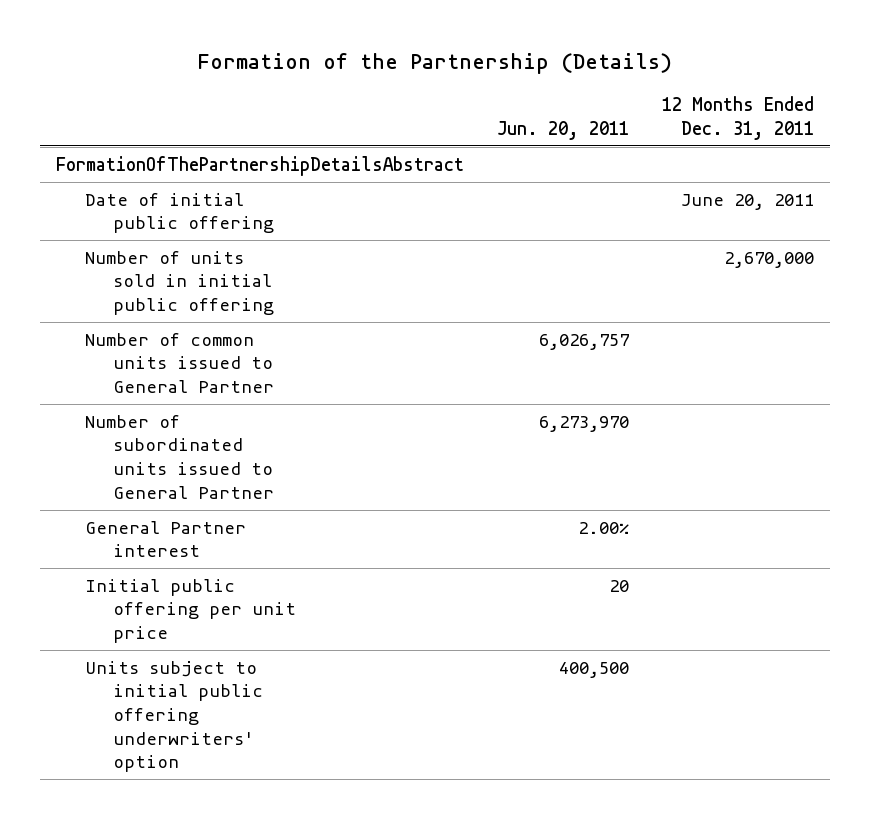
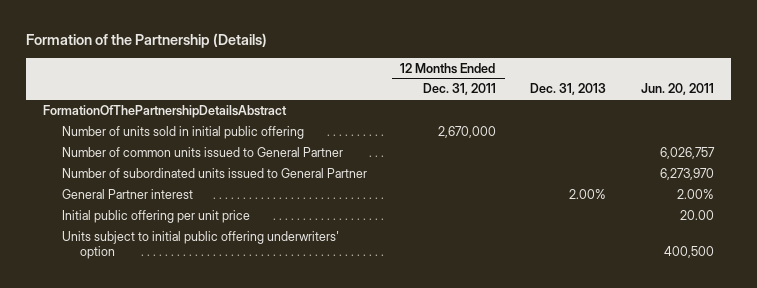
- | Jun. 20, 2011 | 12 Months Ended Dec. 31, 2011
+ | 12 Months Ended Dec. 31, 2011 | Dec. 31, 2013 | Jun. 20, 2011
- Date of initial public offering | | June 20, 2011
- Initial public offering per unit price | 20 |
+ Initial public offering per unit price | | | 20.00

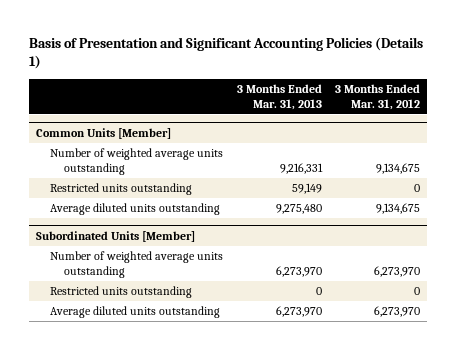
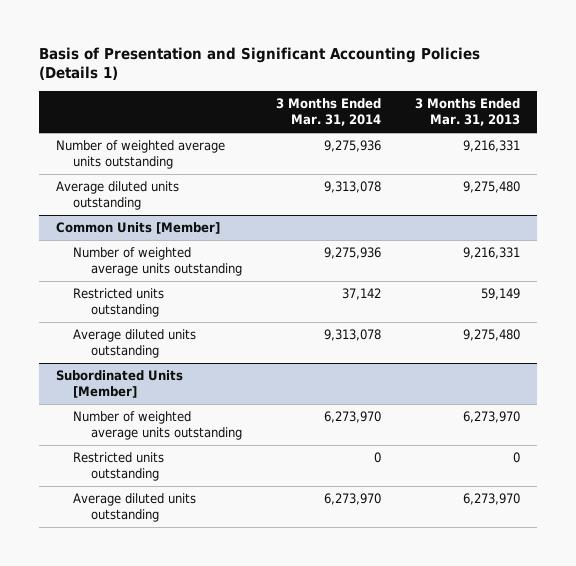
- | 3 Months Ended Mar. 31, 2013 | 3 Months Ended Mar. 31, 2012
+ | 3 Months Ended Mar. 31, 2014 | 3 Months Ended Mar. 31, 2013
+ Number of weighted average units outstanding | 9,275,936 | 9,216,331
+ Average diluted units outstanding | 9,313,078 | 9,275,480

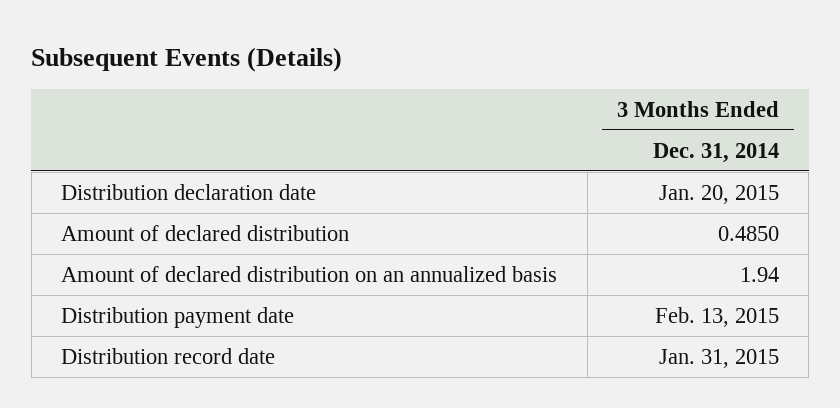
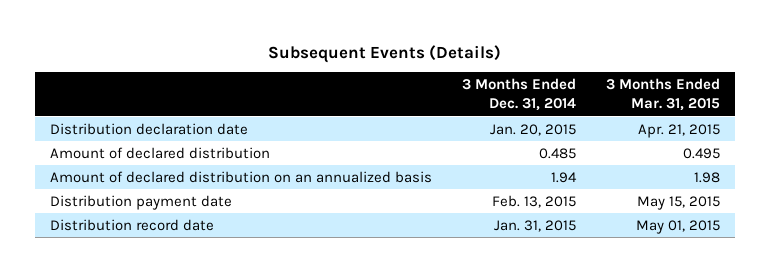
- | 3 Months Ended Dec. 31, 2014
+ | 3 Months Ended Dec. 31, 2014 | 3 Months Ended Mar. 31, 2015
- Amount of declared distribution | 0.4850
+ Amount of declared distribution | 0.485 | 0.495

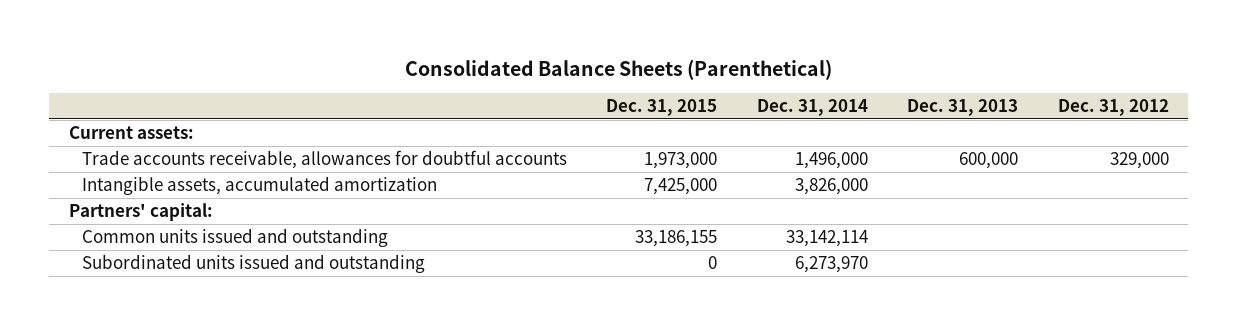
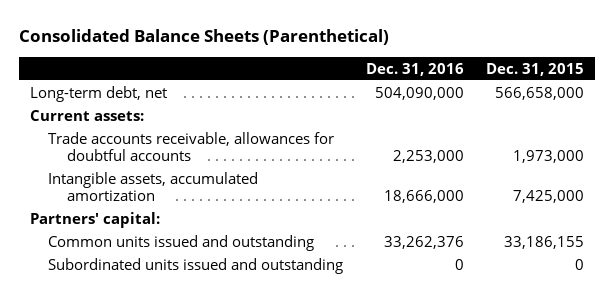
- | Dec. 31, 2015 | Dec. 31, 2014 | Dec. 31, 2013 | Dec. 31, 2012
+ | Dec. 31, 2016 | Dec. 31, 2015
+ Long-term debt, net | 504,090,000 | 566,658,000

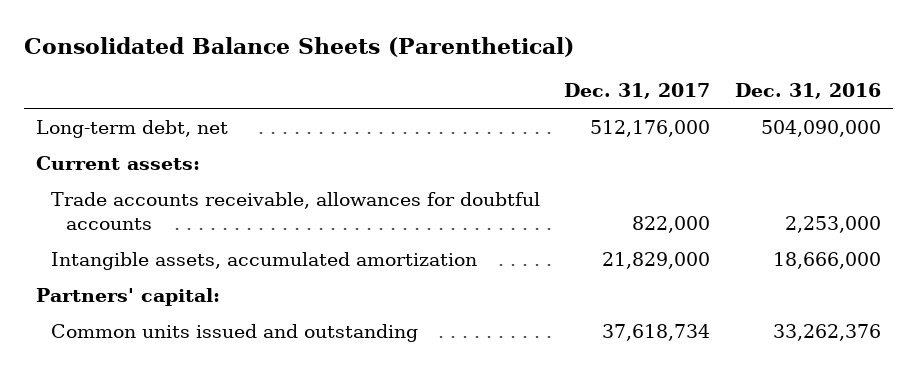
- | Dec. 31, 2016 | Dec. 31, 2015
+ | Dec. 31, 2017 | Dec. 31, 2016
- Subordinated units issued and outstanding | 0 | 0

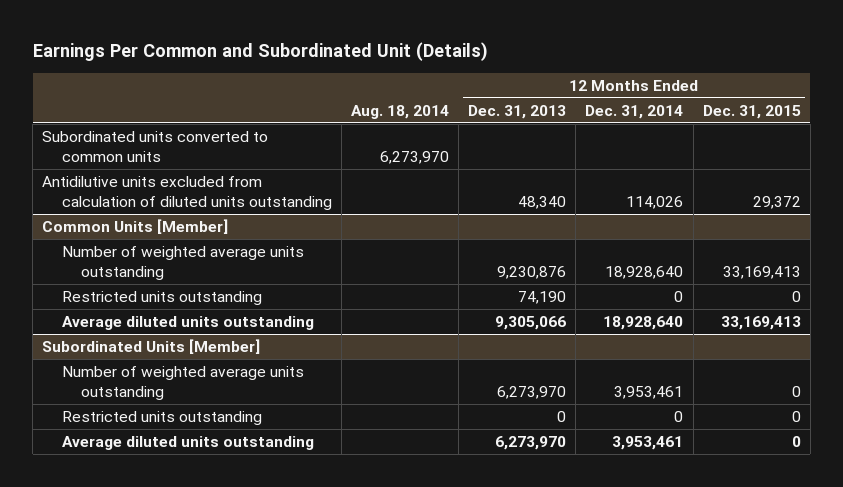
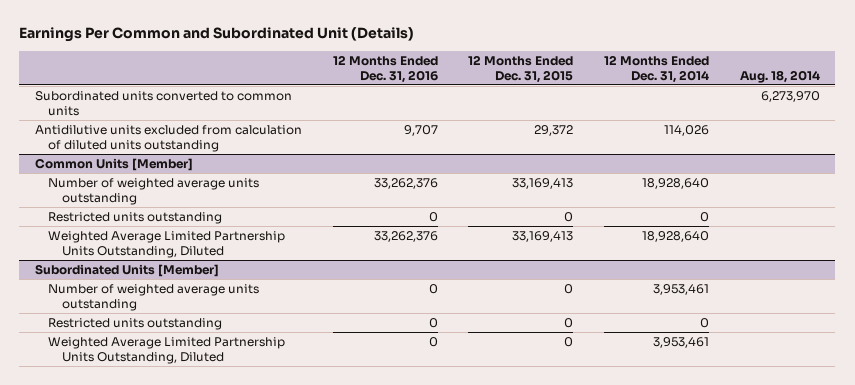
- | Aug. 18, 2014 | 12 Months Ended Dec. 31, 2013 | 12 Months Ended Dec. 31, 2014 | 12 Months Ended Dec. 31, 2015
+ | 12 Months Ended Dec. 31, 2016 | 12 Months Ended Dec. 31, 2015 | 12 Months Ended Dec. 31, 2014 | Aug. 18, 2014
@ Common Units [Member]
- Average diluted units outstanding | | 9,305,066 | 18,928,640 | 33,169,413
+ Weighted Average Limited Partnership Units Outstanding, Diluted | 33,262,376 | 33,169,413 | 18,928,640 |
@ Subordinated Units [Member]
- Average diluted units outstanding | | 6,273,970 | 3,953,461 | 0
+ Weighted Average Limited Partnership Units Outstanding, Diluted | 0 | 0 | 3,953,461 |

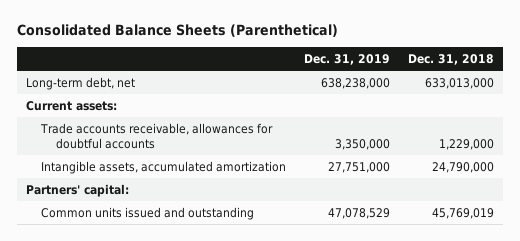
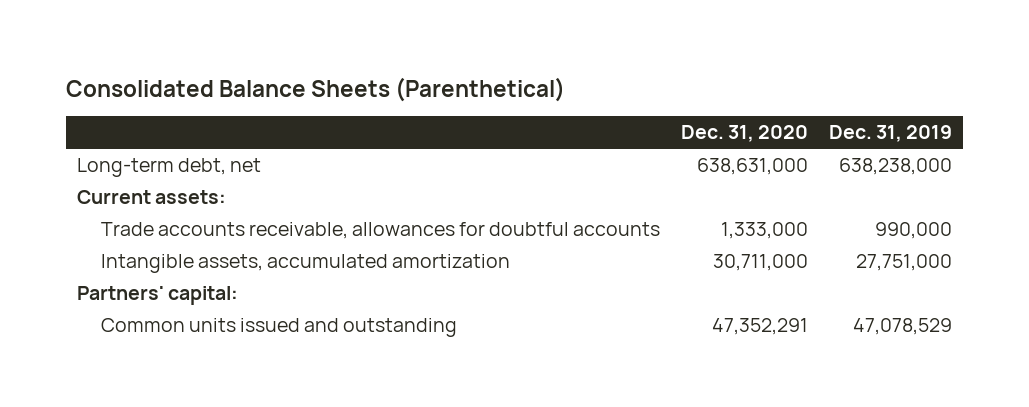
- | Dec. 31, 2019 | Dec. 31, 2018
+ | Dec. 31, 2020 | Dec. 31, 2019
- Trade accounts receivable, allowances for doubtful accounts | 3,350,000 | 1,229,000
+ Trade accounts receivable, allowances for doubtful accounts | 1,333,000 | 990,000

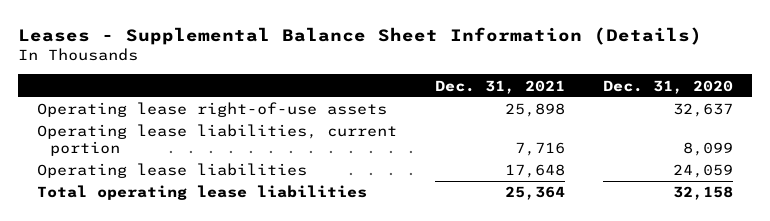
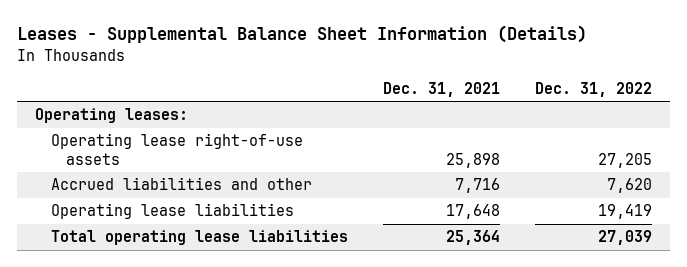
- | Dec. 31, 2021 | Dec. 31, 2020
+ | Dec. 31, 2021 | Dec. 31, 2022
+ Operating leases:
- Operating lease liabilities, current portion | 7,716 | 8,099
+ Accrued liabilities and other | 7,716 | 7,620

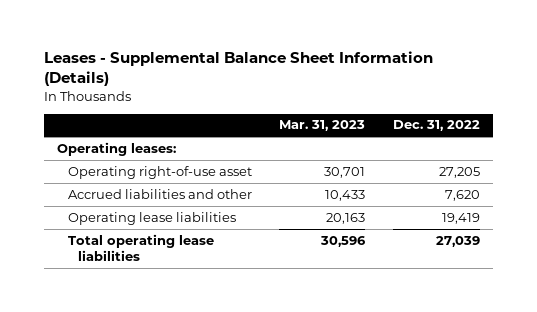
- | Dec. 31, 2021 | Dec. 31, 2022
+ | Mar. 31, 2023 | Dec. 31, 2022
- Operating lease right-of-use assets | 25,898 | 27,205
+ Operating right-of-use asset | 30,701 | 27,205

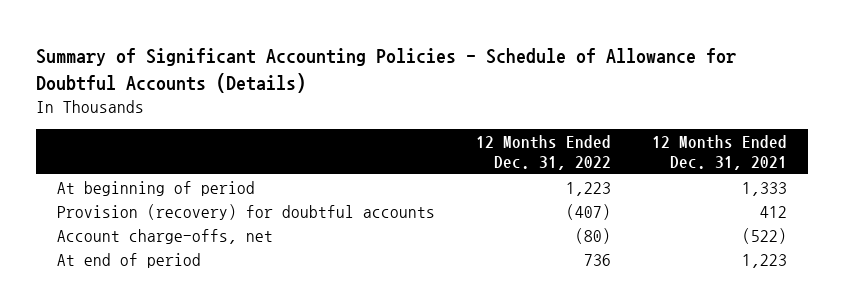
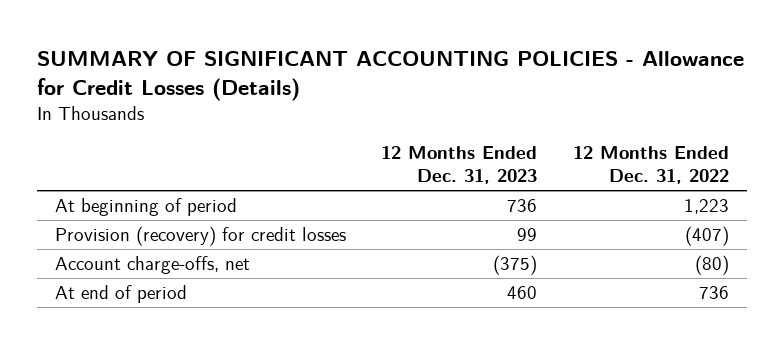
- Summary of Significant Accounting Policies - Schedule of Allowance for Doubtful Accounts (Details)
+ SUMMARY OF SIGNIFICANT ACCOUNTING POLICIES - Allowance for Credit Losses (Details)
- | 12 Months Ended Dec. 31, 2022 | 12 Months Ended Dec. 31, 2021
+ | 12 Months Ended Dec. 31, 2023 | 12 Months Ended Dec. 31, 2022
- Provision (recovery) for doubtful accounts | (407) | 412
+ Provision (recovery) for credit losses | 99 | (407)

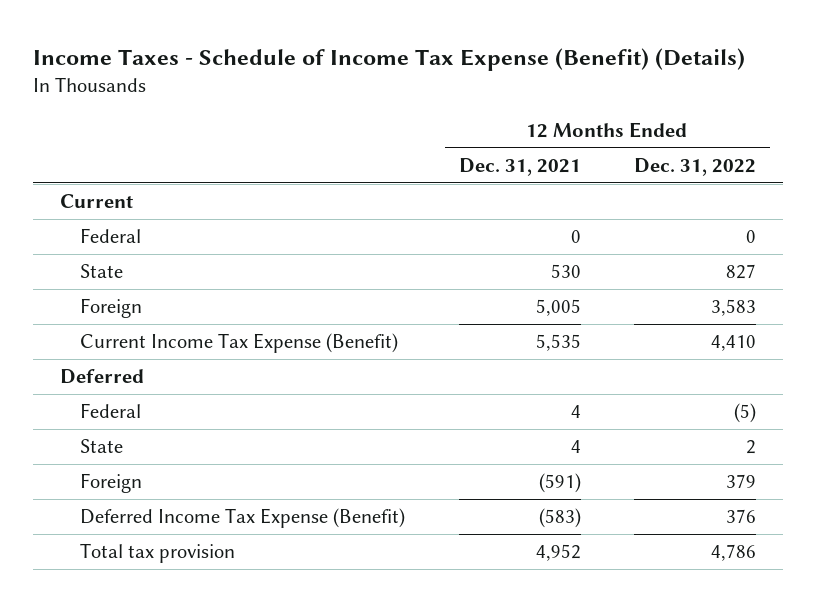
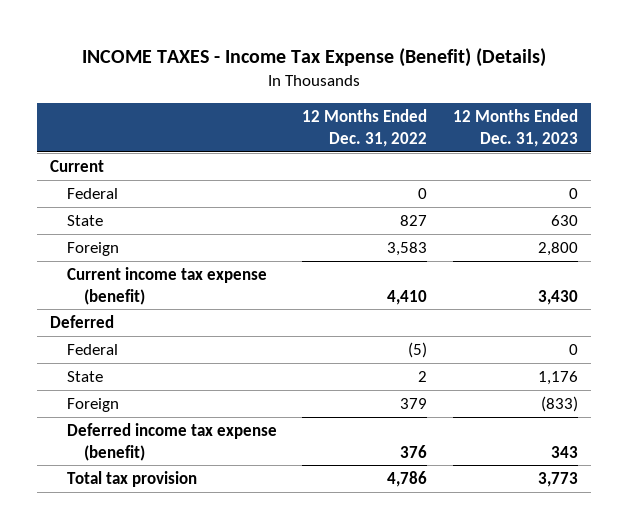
- Income Taxes - Schedule of Income Tax Expense (Benefit) (Details)
+ INCOME TAXES - Income Tax Expense (Benefit) (Details)
- | 12 Months Ended Dec. 31, 2021 | 12 Months Ended Dec. 31, 2022
+ | 12 Months Ended Dec. 31, 2022 | 12 Months Ended Dec. 31, 2023
- Current Income Tax Expense (Benefit) | 5,535 | 4,410
+ Current income tax expense (benefit) | 4,410 | 3,430
- Deferred Income Tax Expense (Benefit) | (583) | 376
+ Deferred income tax expense (benefit) | 376 | 343

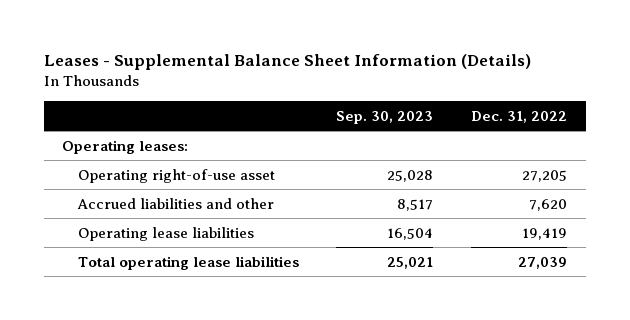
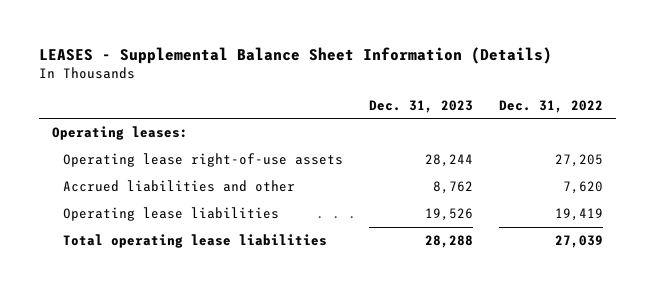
- Leases - Supplemental Balance Sheet Information (Details)
+ LEASES - Supplemental Balance Sheet Information (Details)
- | Sep. 30, 2023 | Dec. 31, 2022
+ | Dec. 31, 2023 | Dec. 31, 2022
- Operating right-of-use asset | 25,028 | 27,205
+ Operating lease right-of-use assets | 28,244 | 27,205

